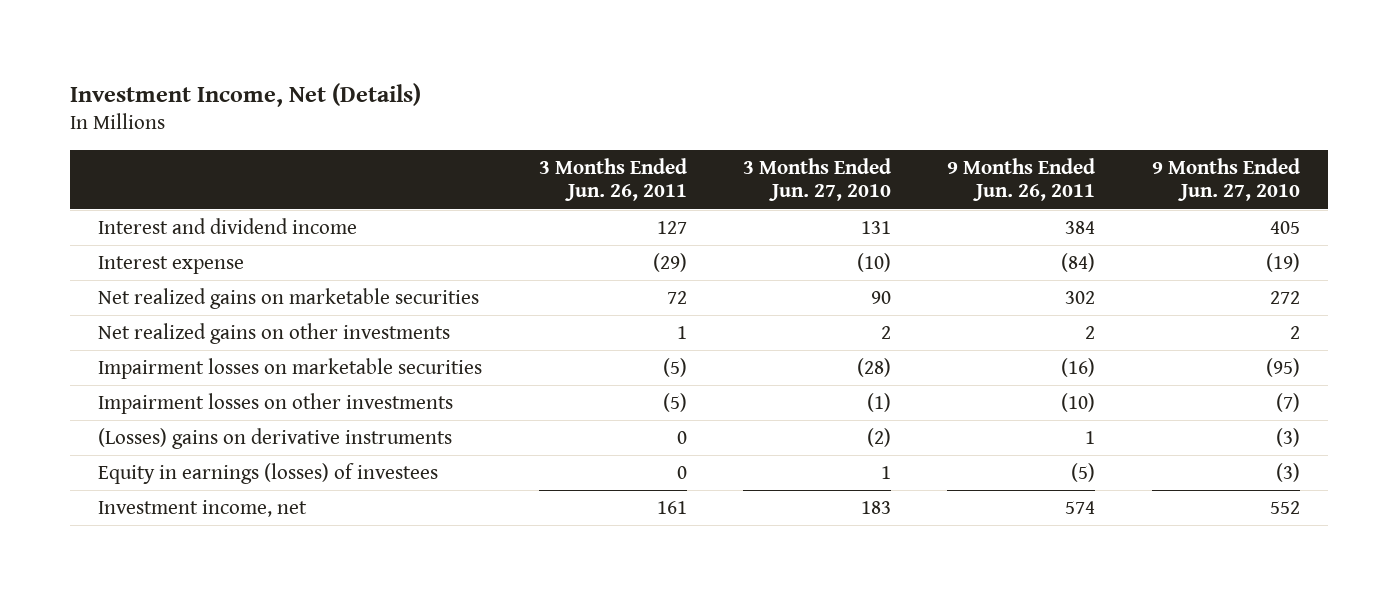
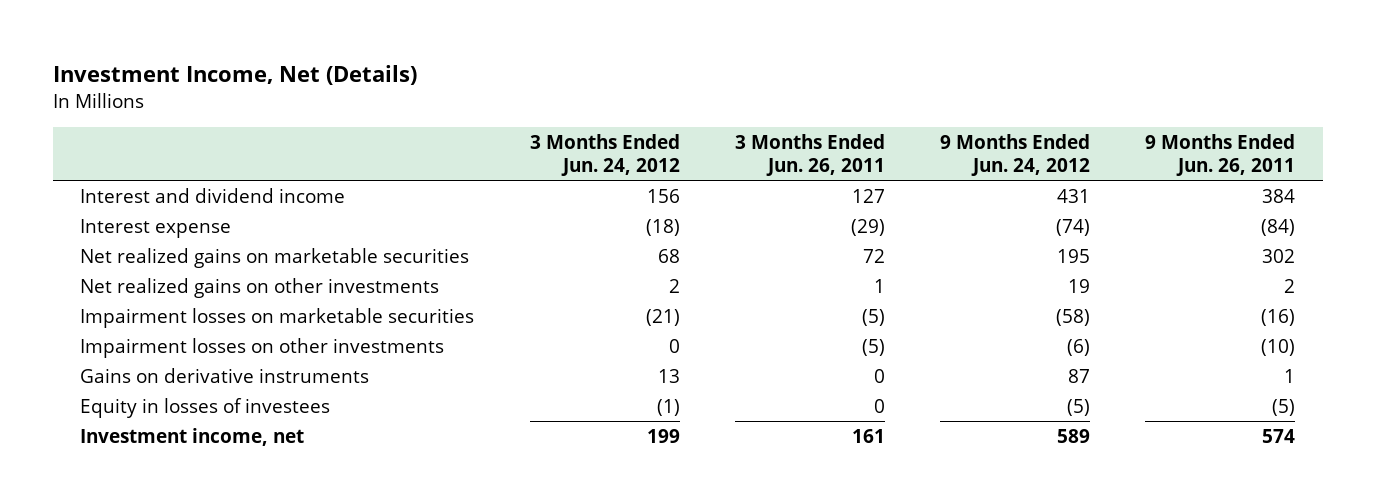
- | 3 Months Ended Jun. 26, 2011 | 3 Months Ended Jun. 27, 2010 | 9 Months Ended Jun. 26, 2011 | 9 Months Ended Jun. 27, 2010
+ | 3 Months Ended Jun. 24, 2012 | 3 Months Ended Jun. 26, 2011 | 9 Months Ended Jun. 24, 2012 | 9 Months Ended Jun. 26, 2011
- (Losses) gains on derivative instruments | 0 | (2) | 1 | (3)
- Equity in earnings (losses) of investees | 0 | 1 | (5) | (3)
+ Gains on derivative instruments | 13 | 0 | 87 | 1
+ Equity in losses of investees | (1) | 0 | (5) | (5)

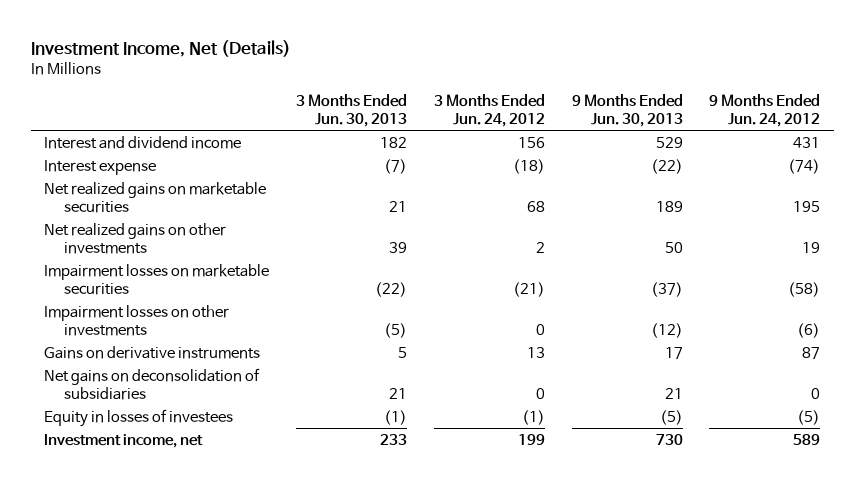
- | 3 Months Ended Jun. 24, 2012 | 3 Months Ended Jun. 26, 2011 | 9 Months Ended Jun. 24, 2012 | 9 Months Ended Jun. 26, 2011
+ | 3 Months Ended Jun. 30, 2013 | 3 Months Ended Jun. 24, 2012 | 9 Months Ended Jun. 30, 2013 | 9 Months Ended Jun. 24, 2012
+ Net gains on deconsolidation of subsidiaries | 21 | 0 | 21 | 0

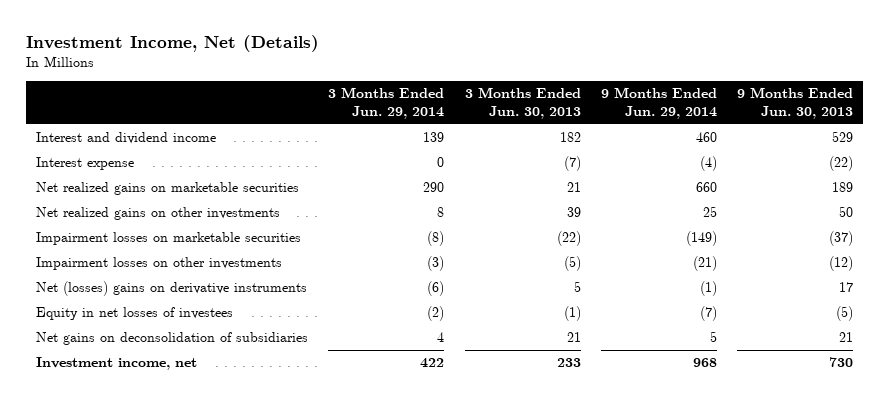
- | 3 Months Ended Jun. 30, 2013 | 3 Months Ended Jun. 24, 2012 | 9 Months Ended Jun. 30, 2013 | 9 Months Ended Jun. 24, 2012
+ | 3 Months Ended Jun. 29, 2014 | 3 Months Ended Jun. 30, 2013 | 9 Months Ended Jun. 29, 2014 | 9 Months Ended Jun. 30, 2013
- Gains on derivative instruments | 5 | 13 | 17 | 87
+ Net (losses) gains on derivative instruments | (6) | 5 | (1) | 17
+ Equity in net losses of investees | (2) | (1) | (7) | (5)
- Equity in losses of investees | (1) | (1) | (5) | (5)

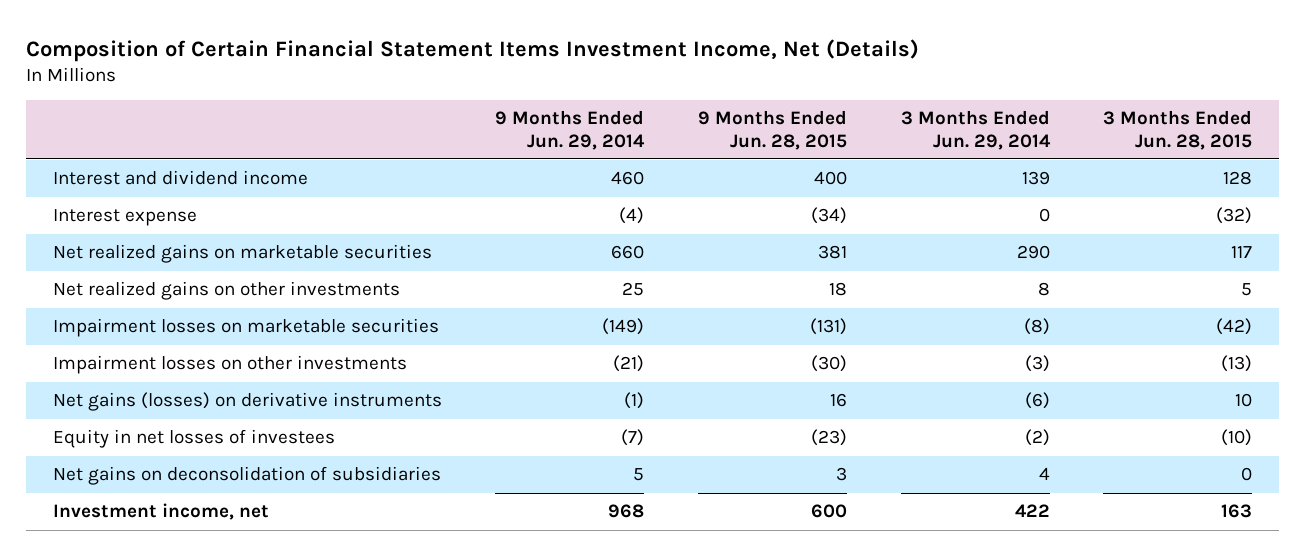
- Investment Income, Net (Details)
+ Composition of Certain Financial Statement Items Investment Income, Net (Details)
- | 3 Months Ended Jun. 29, 2014 | 3 Months Ended Jun. 30, 2013 | 9 Months Ended Jun. 29, 2014 | 9 Months Ended Jun. 30, 2013
+ | 9 Months Ended Jun. 29, 2014 | 9 Months Ended Jun. 28, 2015 | 3 Months Ended Jun. 29, 2014 | 3 Months Ended Jun. 28, 2015
- Net (losses) gains on derivative instruments | (6) | 5 | (1) | 17
+ Net gains (losses) on derivative instruments | (1) | 16 | (6) | 10

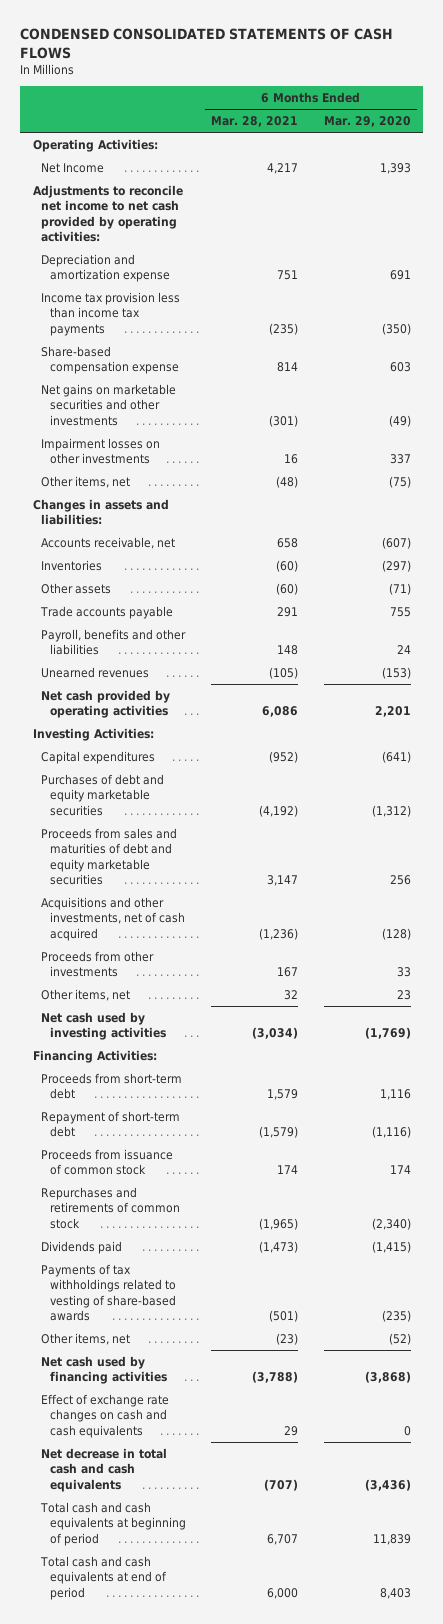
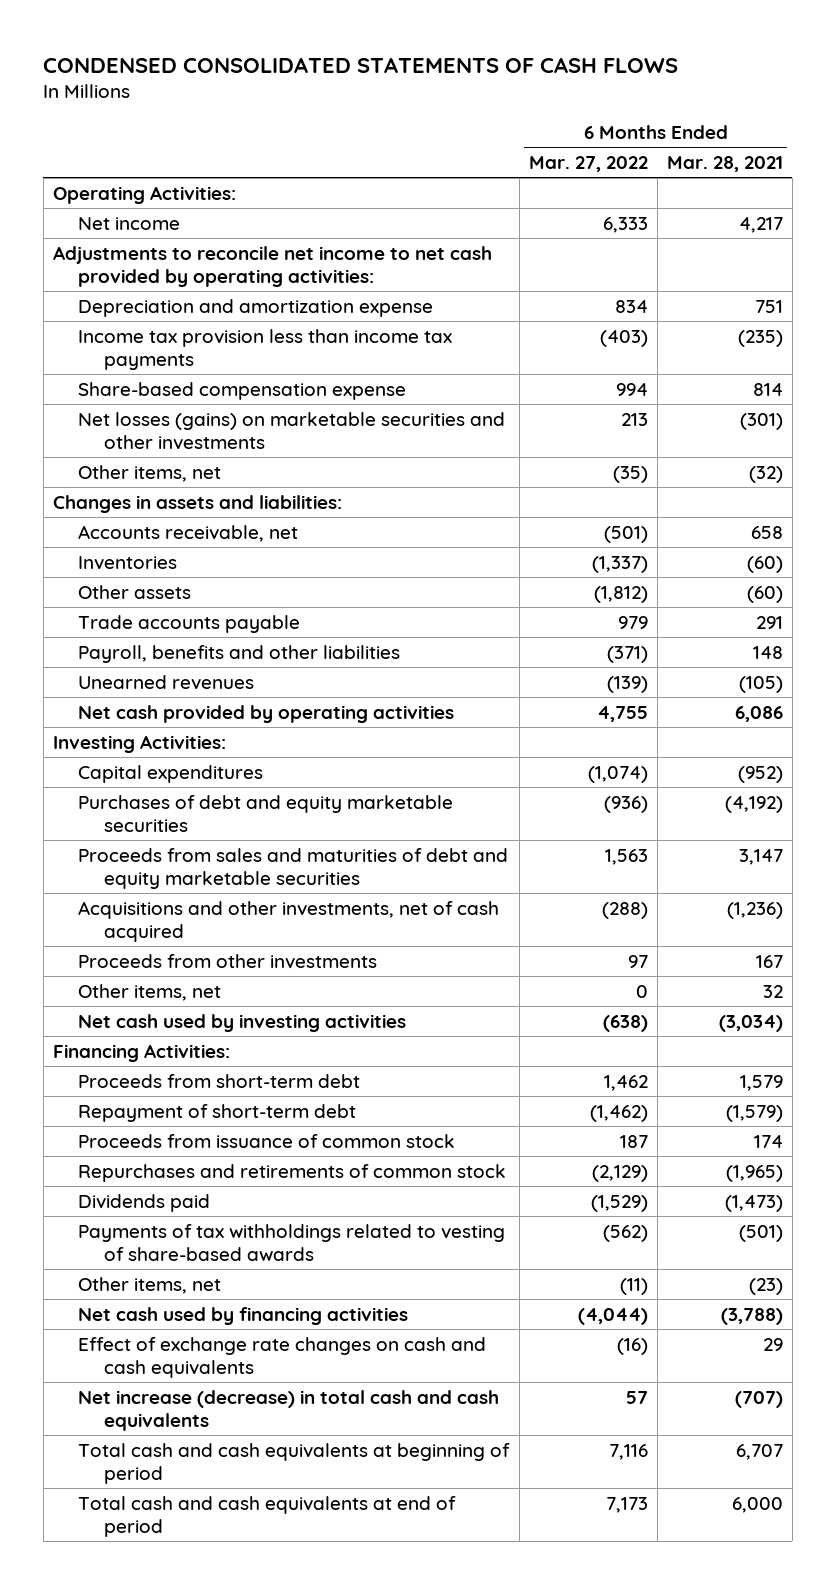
- | 6 Months Ended Mar. 28, 2021 | 6 Months Ended Mar. 29, 2020
+ | 6 Months Ended Mar. 27, 2022 | 6 Months Ended Mar. 28, 2021
- Net Income | 4,217 | 1,393
+ Net income | 6,333 | 4,217
- Net gains on marketable securities and other investments | (301) | (49)
- Impairment losses on other investments | 16 | 337
- Other items, net | (48) | (75)
+ Net losses (gains) on marketable securities and other investments | 213 | (301)
+ Other items, net | (35) | (32)
- Net decrease in total cash and cash equivalents | (707) | (3,436)
+ Net increase (decrease) in total cash and cash equivalents | 57 | (707)

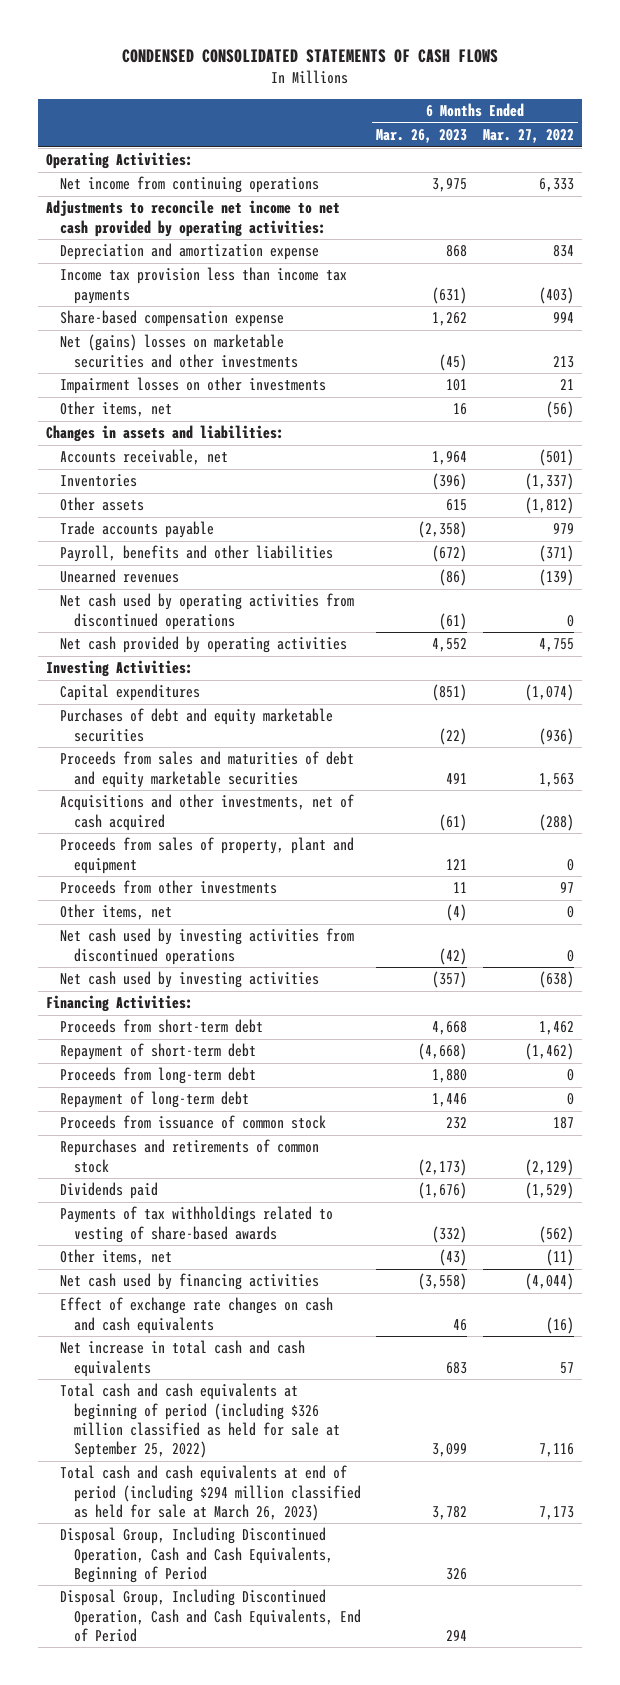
- | 6 Months Ended Mar. 27, 2022 | 6 Months Ended Mar. 28, 2021
+ | 6 Months Ended Mar. 26, 2023 | 6 Months Ended Mar. 27, 2022
- Net income | 6,333 | 4,217
+ Net income from continuing operations | 3,975 | 6,333
- Net losses (gains) on marketable securities and other investments | 213 | (301)
- Other items, net | (35) | (32)
+ Net (gains) losses on marketable securities and other investments | (45) | 213
+ Impairment losses on other investments | 101 | 21
+ Other items, net | 16 | (56)
+ Net cash used by operating activities from discontinued operations | (61) | 0
+ Proceeds from sales of property, plant and equipment | 121 | 0
+ Net cash used by investing activities from discontinued operations | (42) | 0
+ Proceeds from long-term debt | 1,880 | 0
+ Repayment of long-term debt | 1,446 | 0
- Net increase (decrease) in total cash and cash equivalents | 57 | (707)
- Total cash and cash equivalents at beginning of period | 7,116 | 6,707
- Total cash and cash equivalents at end of period | 7,173 | 6,000
+ Net increase in total cash and cash equivalents | 683 | 57
+ Total cash and cash equivalents at beginning of period (including $326 million classified as held for sale at September 25, 2022) | 3,099 | 7,116
+ Total cash and cash equivalents at end of period (including $294 million classified as held for sale at March 26, 2023) | 3,782 | 7,173
+ Disposal Group, Including Discontinued Operation, Cash and Cash Equivalents, Beginning of Period | 326 |
+ Disposal Group, Including Discontinued Operation, Cash and Cash Equivalents, End of Period | 294 |

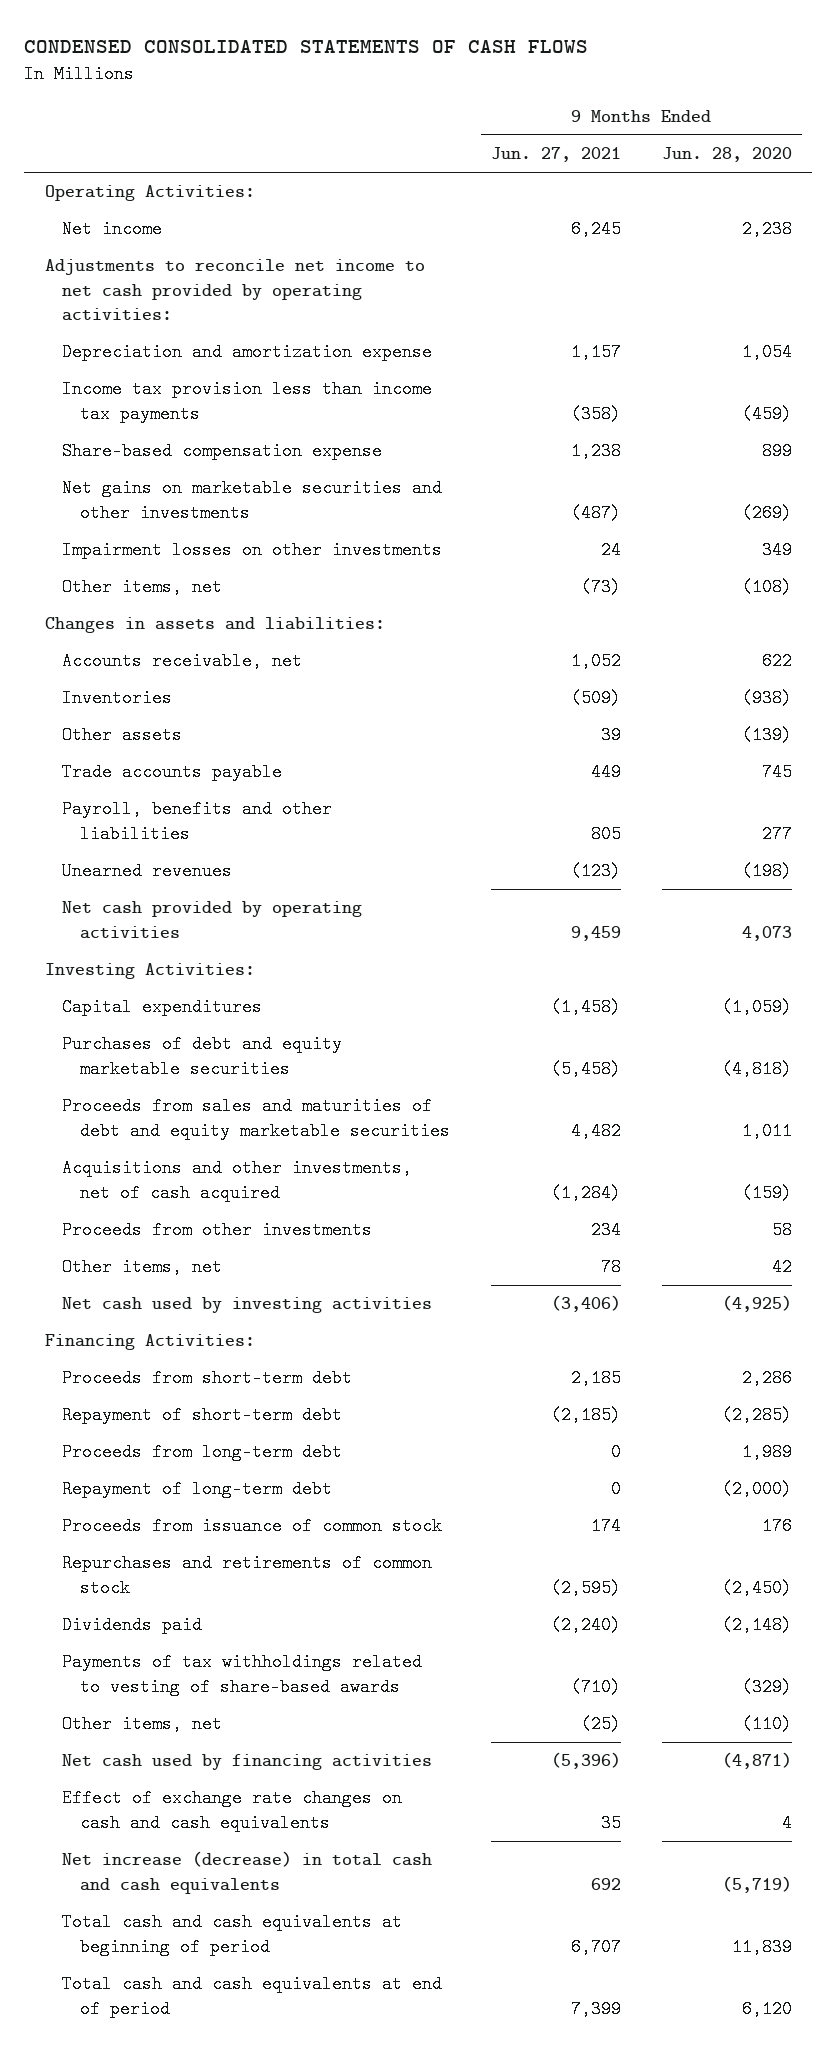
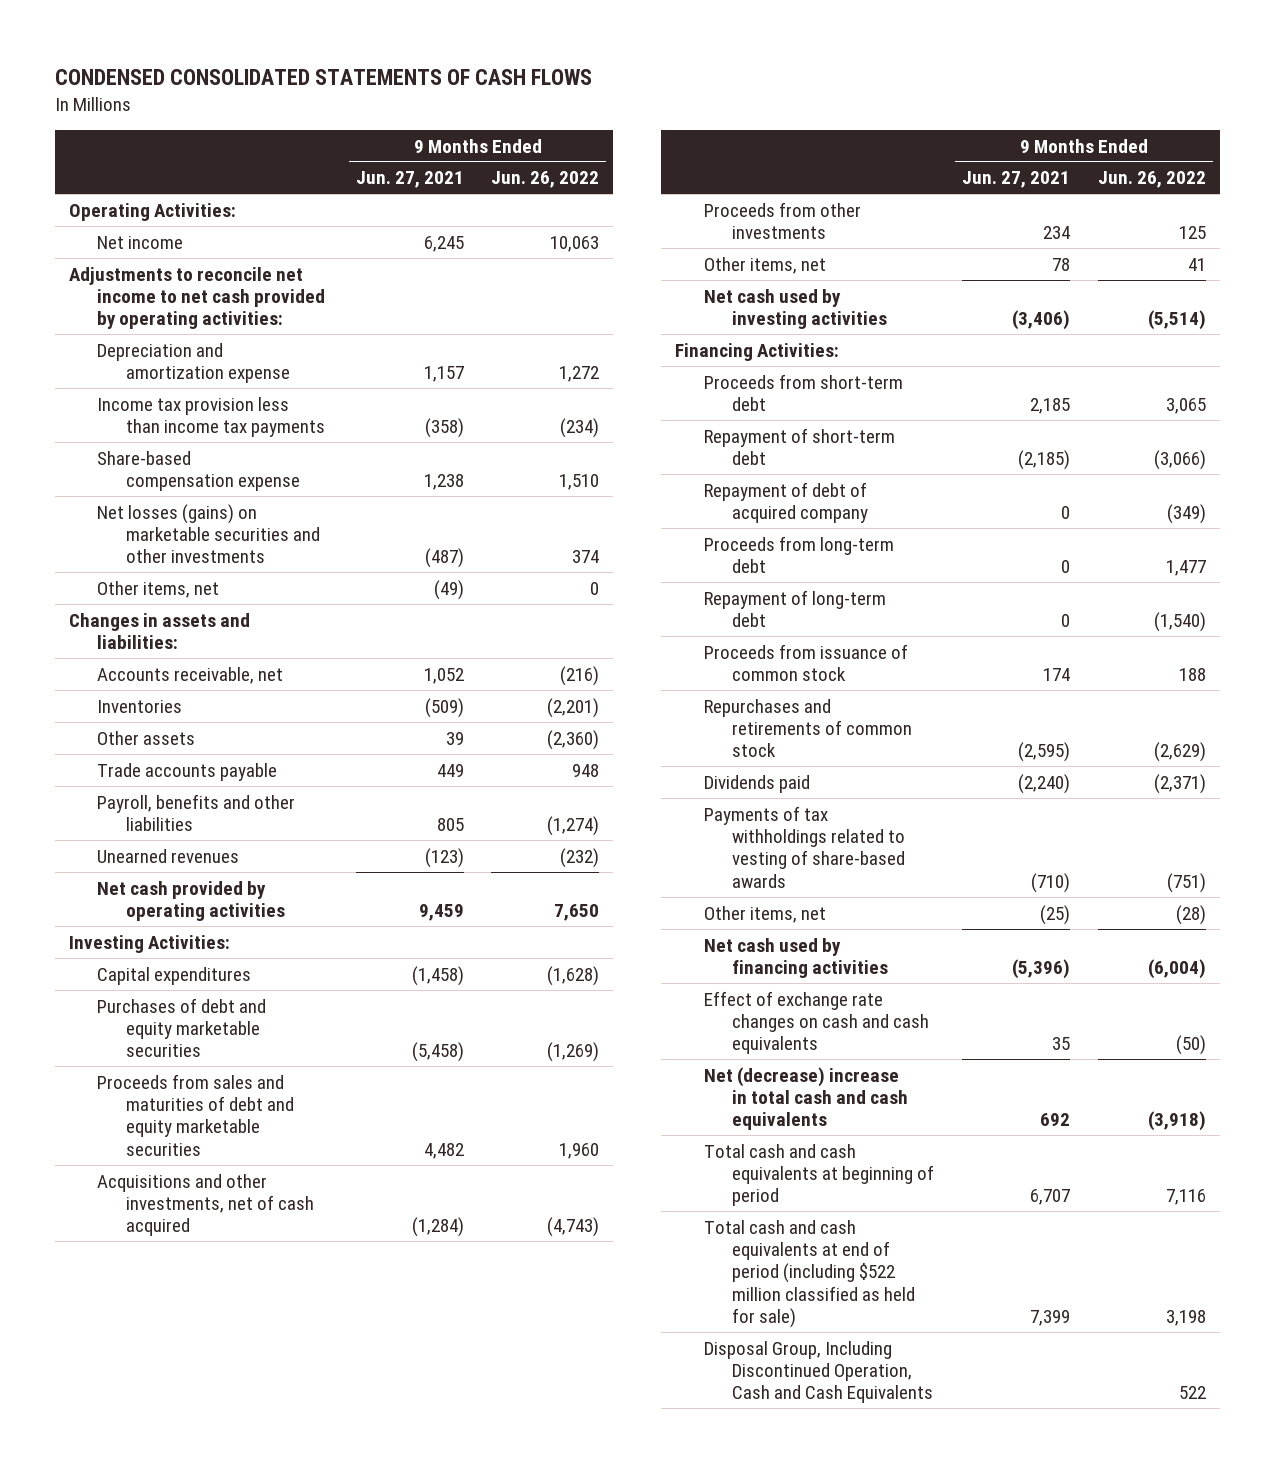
- | 9 Months Ended Jun. 27, 2021 | 9 Months Ended Jun. 28, 2020
+ | 9 Months Ended Jun. 27, 2021 | 9 Months Ended Jun. 26, 2022
- Net gains on marketable securities and other investments | (487) | (269)
- Impairment losses on other investments | 24 | 349
- Other items, net | (73) | (108)
+ Net losses (gains) on marketable securities and other investments | (487) | 374
+ Other items, net | (49) | 0
+ Repayment of debt of acquired company | 0 | (349)
- Net increase (decrease) in total cash and cash equivalents | 692 | (5,719)
+ Net (decrease) increase in total cash and cash equivalents | 692 | (3,918)
- Total cash and cash equivalents at end of period | 7,399 | 6,120
+ Total cash and cash equivalents at end of period (including $522 million classified as held for sale) | 7,399 | 3,198
+ Disposal Group, Including Discontinued Operation, Cash and Cash Equivalents | | 522

